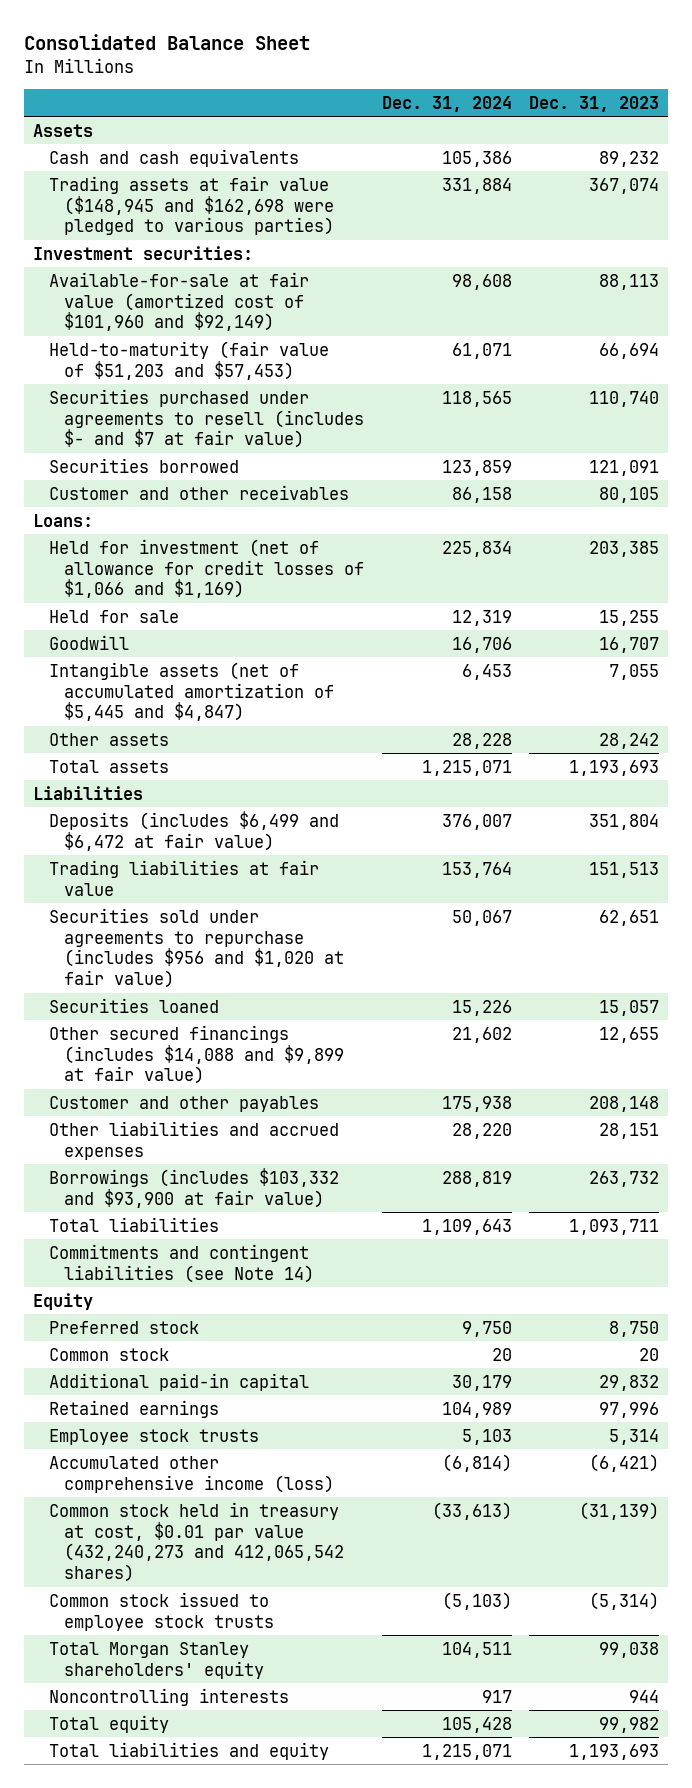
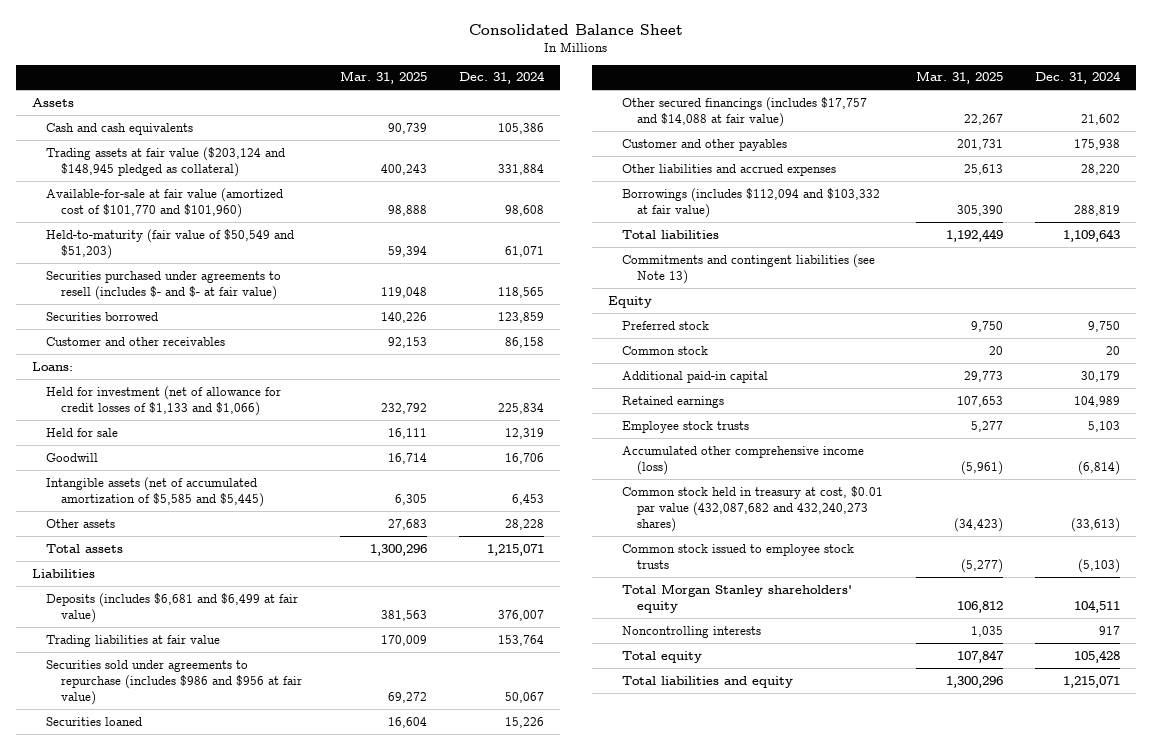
- | Dec. 31, 2024 | Dec. 31, 2023
+ | Mar. 31, 2025 | Dec. 31, 2024
- Trading assets at fair value ($148,945 and $162,698 were pledged to various parties) | 331,884 | 367,074
- Investment securities:
- Available-for-sale at fair value (amortized cost of $101,960 and $92,149) | 98,608 | 88,113
- Held-to-maturity (fair value of $51,203 and $57,453) | 61,071 | 66,694
- Securities purchased under agreements to resell (includes $- and $7 at fair value) | 118,565 | 110,740
+ Trading assets at fair value ($203,124 and $148,945 pledged as collateral) | 400,243 | 331,884
+ Available-for-sale at fair value (amortized cost of $101,770 and $101,960) | 98,888 | 98,608
+ Held-to-maturity (fair value of $50,549 and $51,203) | 59,394 | 61,071
+ Securities purchased under agreements to resell (includes $- and $- at fair value) | 119,048 | 118,565
- Held for investment (net of allowance for credit losses of $1,066 and $1,169) | 225,834 | 203,385
+ Held for investment (net of allowance for credit losses of $1,133 and $1,066) | 232,792 | 225,834
- Intangible assets (net of accumulated amortization of $5,445 and $4,847) | 6,453 | 7,055
+ Intangible assets (net of accumulated amortization of $5,585 and $5,445) | 6,305 | 6,453
- Deposits (includes $6,499 and $6,472 at fair value) | 376,007 | 351,804
+ Deposits (includes $6,681 and $6,499 at fair value) | 381,563 | 376,007
- Securities sold under agreements to repurchase (includes $956 and $1,020 at fair value) | 50,067 | 62,651
+ Securities sold under agreements to repurchase (includes $986 and $956 at fair value) | 69,272 | 50,067
- Other secured financings (includes $14,088 and $9,899 at fair value) | 21,602 | 12,655
+ Other secured financings (includes $17,757 and $14,088 at fair value) | 22,267 | 21,602
- Borrowings (includes $103,332 and $93,900 at fair value) | 288,819 | 263,732
+ Borrowings (includes $112,094 and $103,332 at fair value) | 305,390 | 288,819
- Commitments and contingent liabilities (see Note 14)
+ Commitments and contingent liabilities (see Note 13)
- Common stock held in treasury at cost, $0.01 par value (432,240,273 and 412,065,542 shares) | (33,613) | (31,139)
+ Common stock held in treasury at cost, $0.01 par value (432,087,682 and 432,240,273 shares) | (34,423) | (33,613)

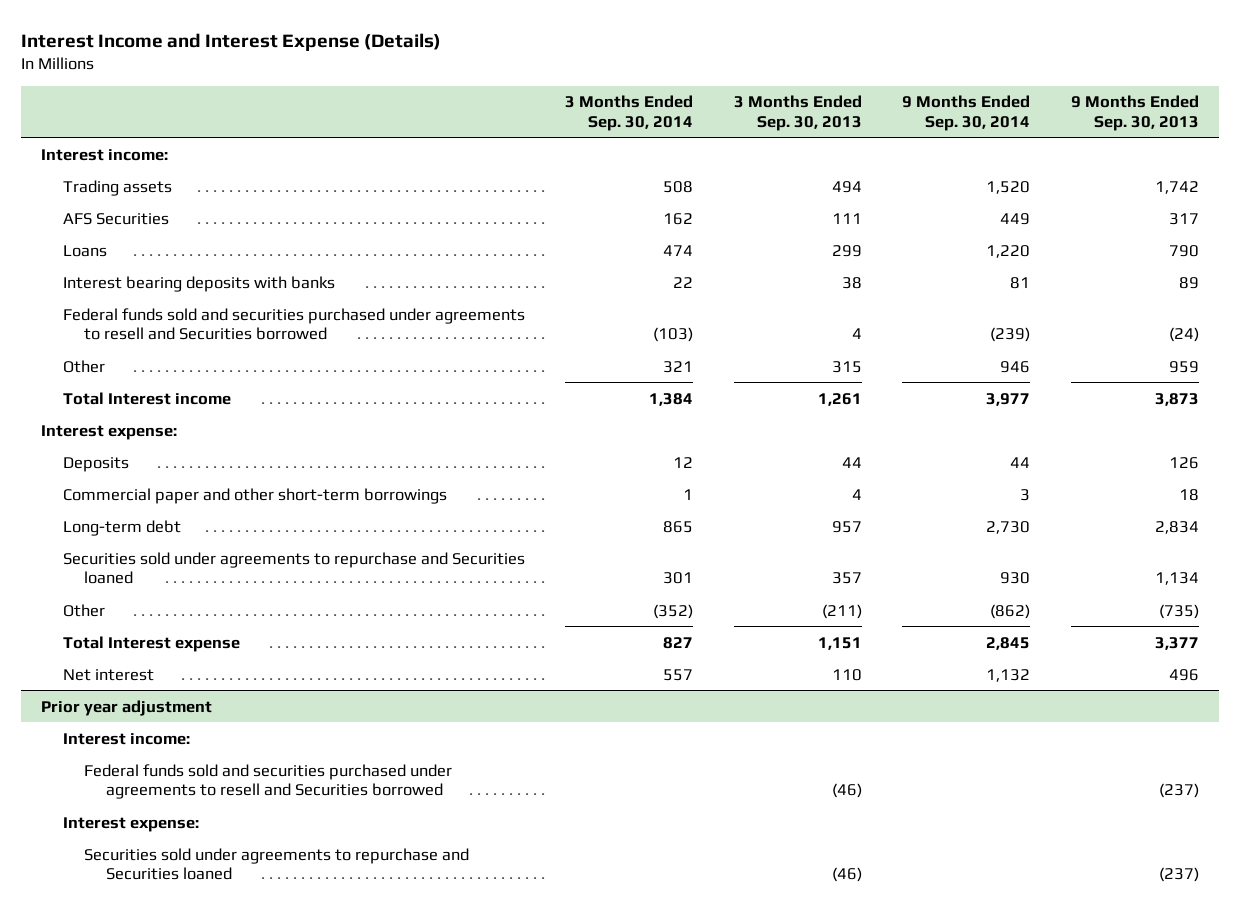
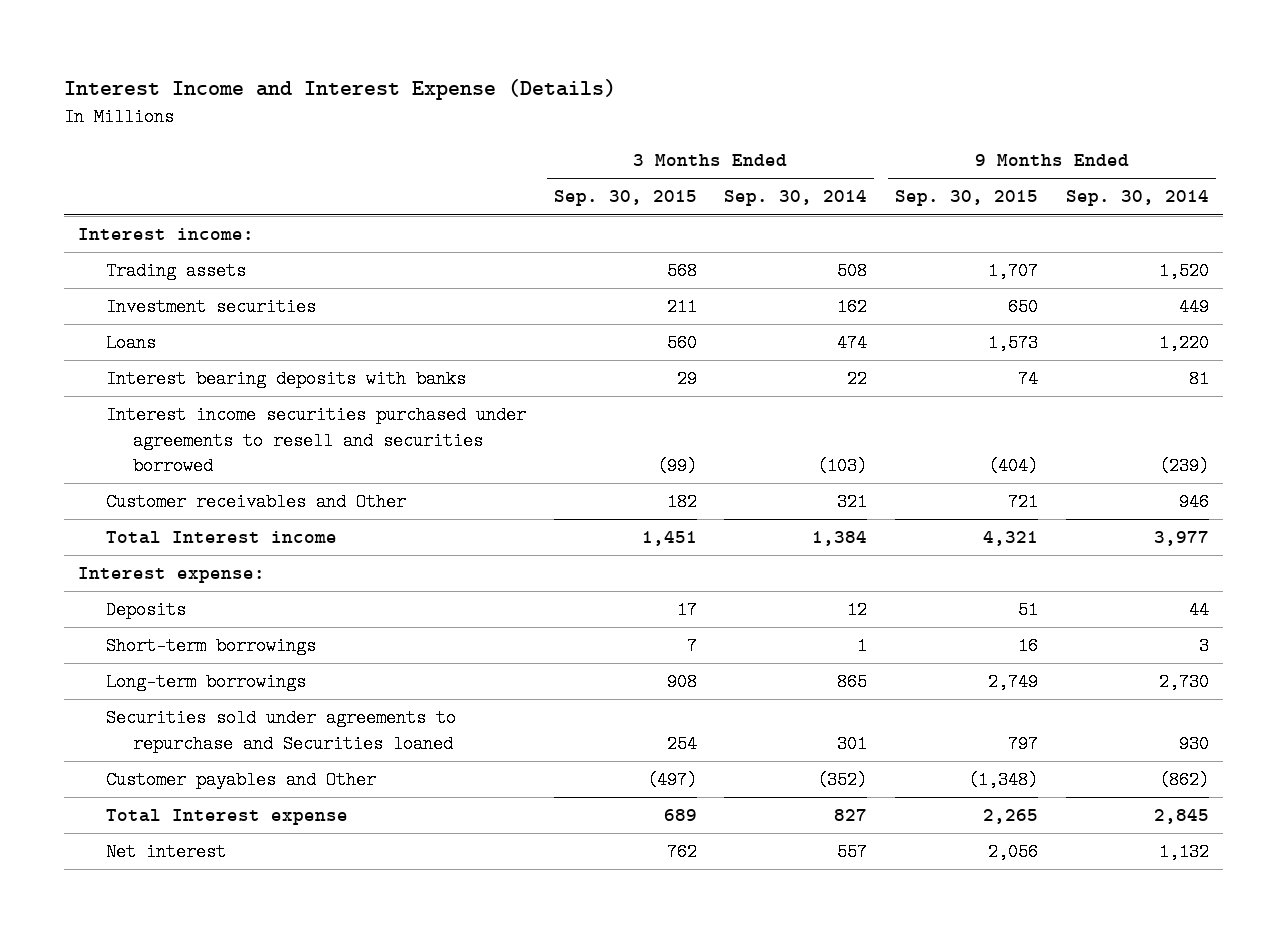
- | 3 Months Ended Sep. 30, 2014 | 3 Months Ended Sep. 30, 2013 | 9 Months Ended Sep. 30, 2014 | 9 Months Ended Sep. 30, 2013
+ | 3 Months Ended Sep. 30, 2015 | 3 Months Ended Sep. 30, 2014 | 9 Months Ended Sep. 30, 2015 | 9 Months Ended Sep. 30, 2014
- AFS Securities | 162 | 111 | 449 | 317
+ Investment securities | 211 | 162 | 650 | 449
- Federal funds sold and securities purchased under agreements to resell and Securities borrowed | (103) | 4 | (239) | (24)
- Other | 321 | 315 | 946 | 959
+ Interest income securities purchased under agreements to resell and securities borrowed | (99) | (103) | (404) | (239)
+ Customer receivables and Other | 182 | 321 | 721 | 946
- Commercial paper and other short-term borrowings | 1 | 4 | 3 | 18
- Long-term debt | 865 | 957 | 2,730 | 2,834
+ Short-term borrowings | 7 | 1 | 16 | 3
+ Long-term borrowings | 908 | 865 | 2,749 | 2,730
- Other | (352) | (211) | (862) | (735)
+ Customer payables and Other | (497) | (352) | (1,348) | (862)
- Prior year adjustment
- Interest income:
- Federal funds sold and securities purchased under agreements to resell and Securities borrowed | | (46) | | (237)
- Interest expense:
- Securities sold under agreements to repurchase and Securities loaned | | (46) | | (237)

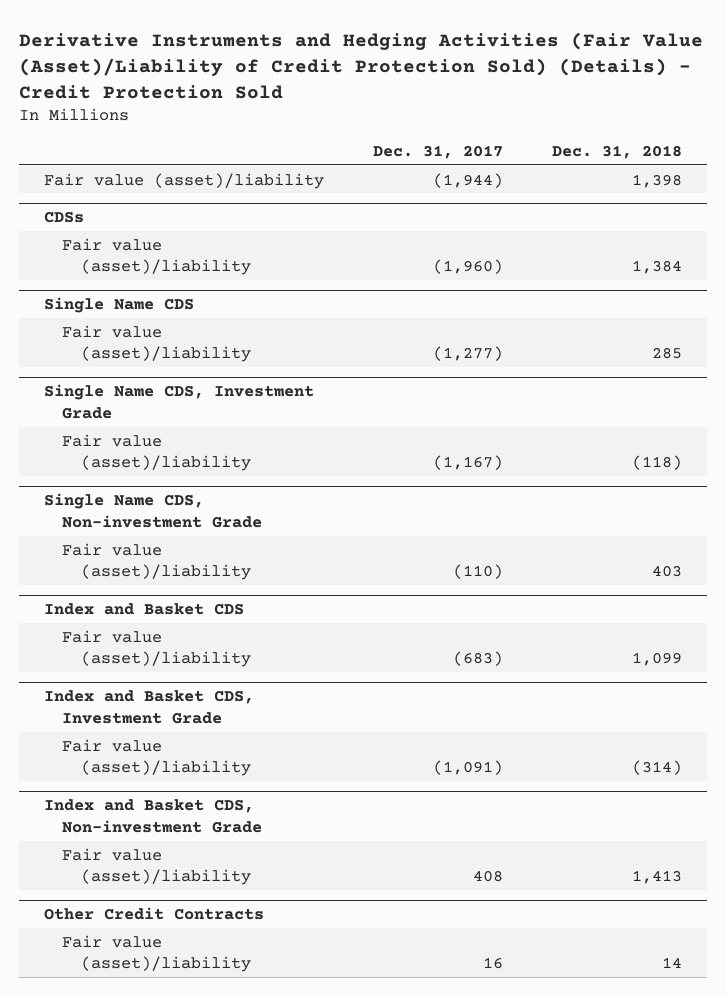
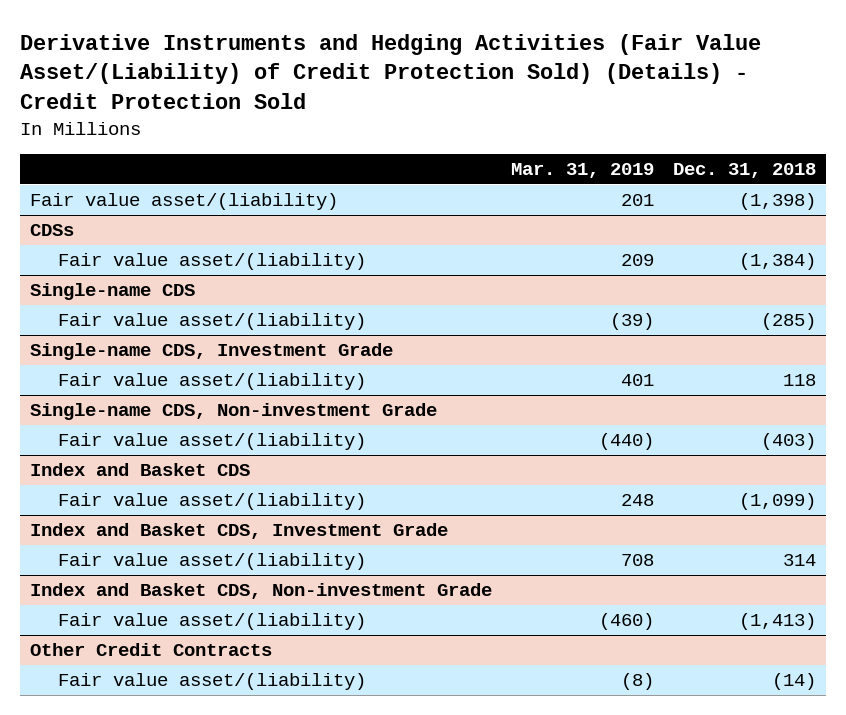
- Derivative Instruments and Hedging Activities (Fair Value (Asset)/Liability of Credit Protection Sold) (Details) - Credit Protection Sold
+ Derivative Instruments and Hedging Activities (Fair Value Asset/(Liability) of Credit Protection Sold) (Details) - Credit Protection Sold
- | Dec. 31, 2017 | Dec. 31, 2018
+ | Mar. 31, 2019 | Dec. 31, 2018
- Fair value (asset)/liability | (1,944) | 1,398
+ Fair value asset/(liability) | 201 | (1,398)
@ CDSs
- Fair value (asset)/liability | (1,960) | 1,384
- Single Name CDS
- Fair value (asset)/liability | (1,277) | 285
- Single Name CDS, Investment Grade
- Fair value (asset)/liability | (1,167) | (118)
- Single Name CDS, Non-investment Grade
- Fair value (asset)/liability | (110) | 403
@ CDSs
+ Fair value asset/(liability) | 209 | (1,384)
+ Single-name CDS
+ Fair value asset/(liability) | (39) | (285)
+ Single-name CDS, Investment Grade
+ Fair value asset/(liability) | 401 | 118
+ Single-name CDS, Non-investment Grade
+ Fair value asset/(liability) | (440) | (403)
@ Index and Basket CDS
- Fair value (asset)/liability | (683) | 1,099
+ Fair value asset/(liability) | 248 | (1,099)
@ Index and Basket CDS, Investment Grade
- Fair value (asset)/liability | (1,091) | (314)
+ Fair value asset/(liability) | 708 | 314
@ Index and Basket CDS, Non-investment Grade
- Fair value (asset)/liability | 408 | 1,413
+ Fair value asset/(liability) | (460) | (1,413)
@ Other Credit Contracts
- Fair value (asset)/liability | 16 | 14
+ Fair value asset/(liability) | (8) | (14)

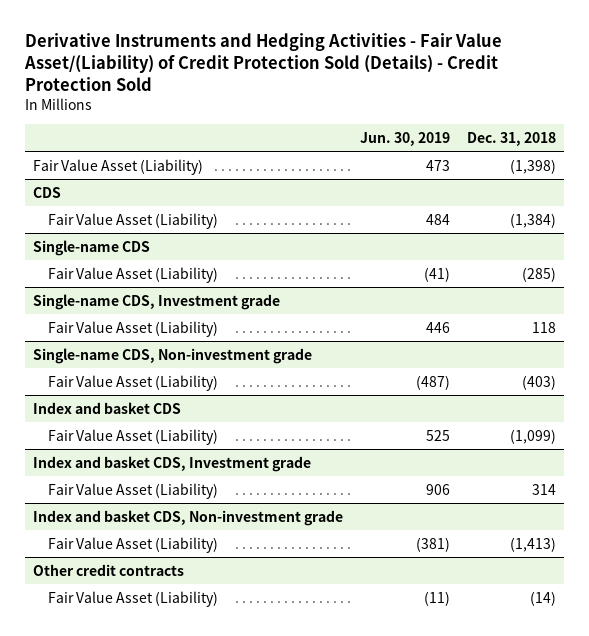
- Derivative Instruments and Hedging Activities (Fair Value Asset/(Liability) of Credit Protection Sold) (Details) - Credit Protection Sold
+ Derivative Instruments and Hedging Activities - Fair Value Asset/(Liability) of Credit Protection Sold (Details) - Credit Protection Sold
- | Mar. 31, 2019 | Dec. 31, 2018
+ | Jun. 30, 2019 | Dec. 31, 2018
- Fair value asset/(liability) | 201 | (1,398)
- CDSs
- Fair value asset/(liability) | 209 | (1,384)
+ Fair Value Asset (Liability) | 473 | (1,398)
+ CDS
+ Fair Value Asset (Liability) | 484 | (1,384)
@ Single-name CDS
- Fair value asset/(liability) | (39) | (285)
- Single-name CDS, Investment Grade
- Fair value asset/(liability) | 401 | 118
- Single-name CDS, Non-investment Grade
- Fair value asset/(liability) | (440) | (403)
- Index and Basket CDS
- Fair value asset/(liability) | 248 | (1,099)
- Index and Basket CDS, Investment Grade
- Fair value asset/(liability) | 708 | 314
- Index and Basket CDS, Non-investment Grade
- Fair value asset/(liability) | (460) | (1,413)
- Other Credit Contracts
- Fair value asset/(liability) | (8) | (14)
@ Single-name CDS
+ Fair Value Asset (Liability) | (41) | (285)
+ Single-name CDS, Investment grade
+ Fair Value Asset (Liability) | 446 | 118
+ Single-name CDS, Non-investment grade
+ Fair Value Asset (Liability) | (487) | (403)
+ Index and basket CDS
+ Fair Value Asset (Liability) | 525 | (1,099)
+ Index and basket CDS, Investment grade
+ Fair Value Asset (Liability) | 906 | 314
+ Index and basket CDS, Non-investment grade
+ Fair Value Asset (Liability) | (381) | (1,413)
+ Other credit contracts
+ Fair Value Asset (Liability) | (11) | (14)

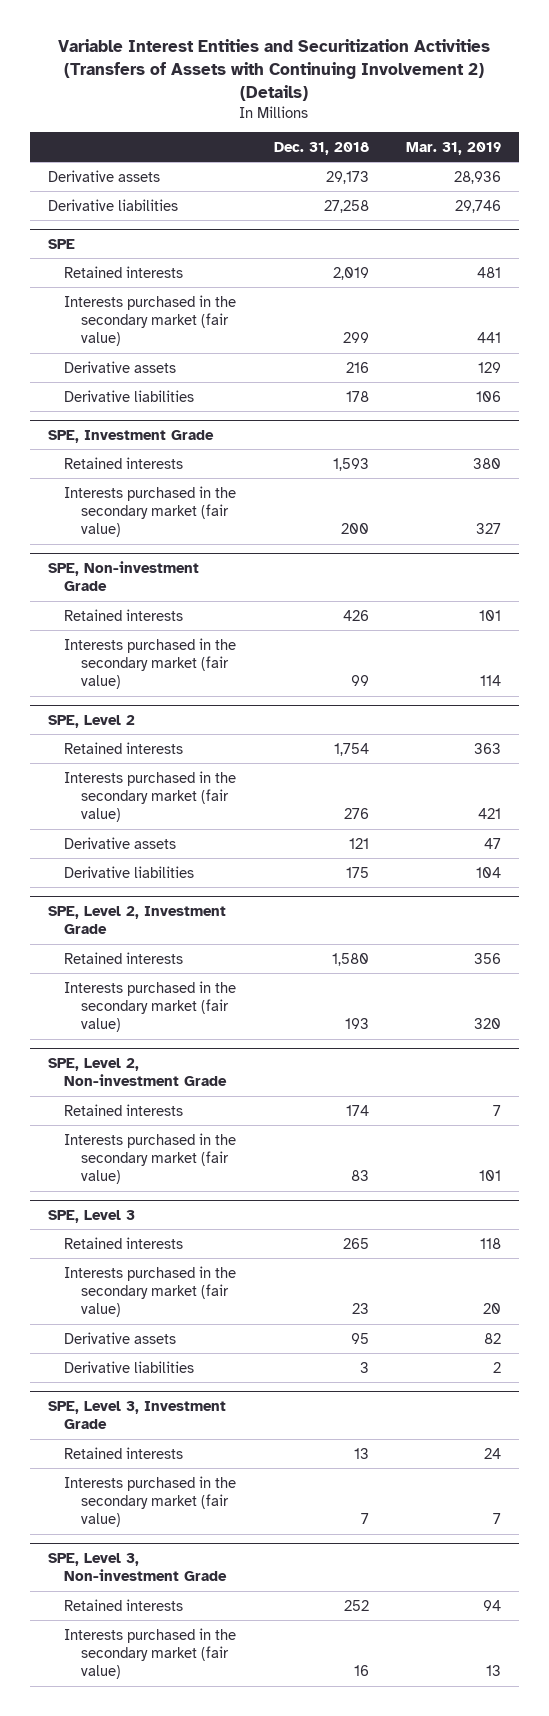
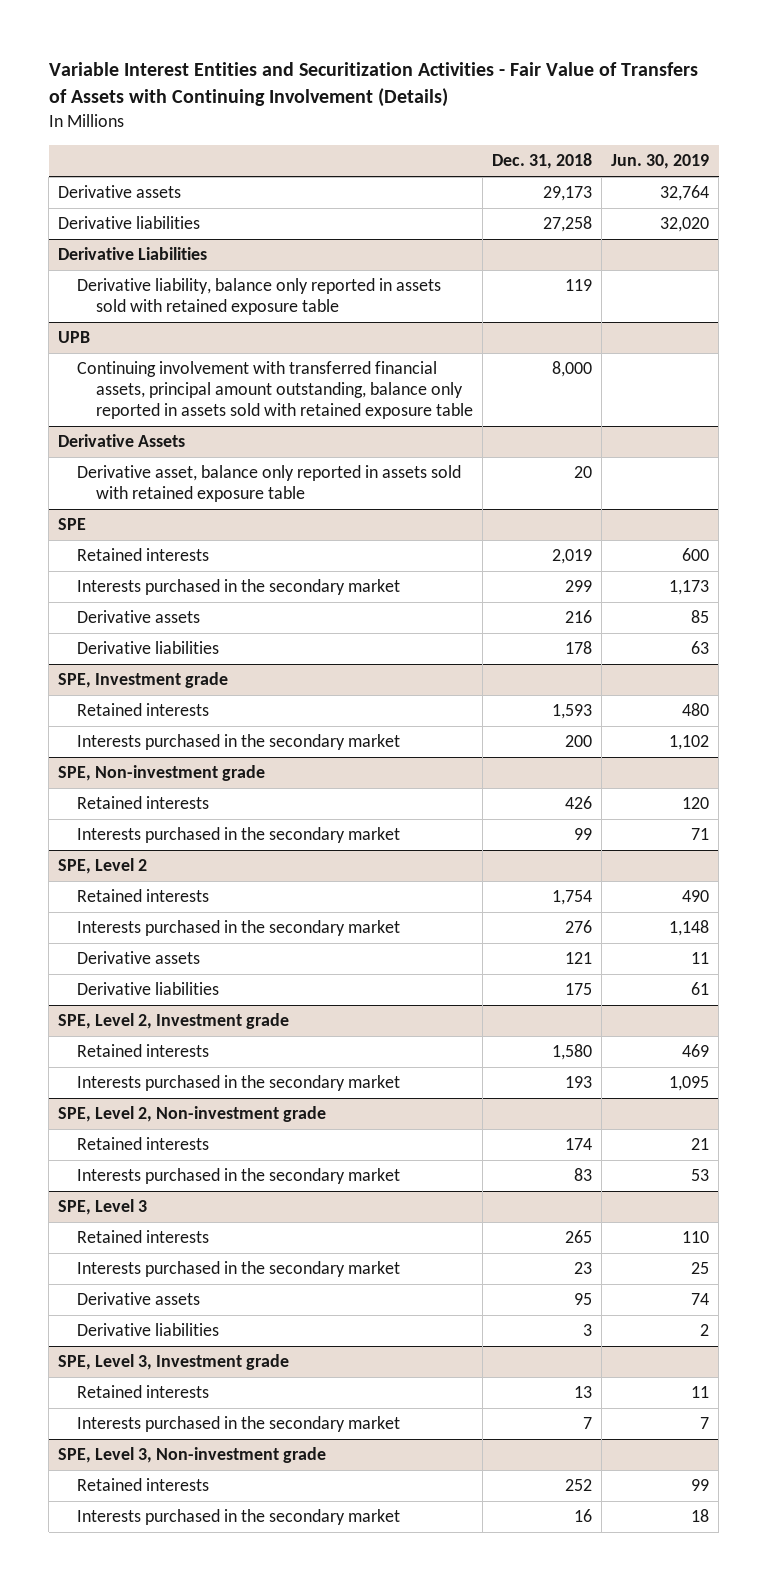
- Variable Interest Entities and Securitization Activities (Transfers of Assets with Continuing Involvement 2) (Details)
+ Variable Interest Entities and Securitization Activities - Fair Value of Transfers of Assets with Continuing Involvement (Details)
- | Dec. 31, 2018 | Mar. 31, 2019
+ | Dec. 31, 2018 | Jun. 30, 2019
+ Derivative Liabilities
+ Derivative liability, balance only reported in assets sold with retained exposure table | 119 |
+ UPB
+ Continuing involvement with transferred financial assets, principal amount outstanding, balance only reported in assets sold with retained exposure table | 8,000 |
+ Derivative Assets
+ Derivative asset, balance only reported in assets sold with retained exposure table | 20 |
@ SPE
- Interests purchased in the secondary market (fair value) | 299 | 441
+ Interests purchased in the secondary market | 299 | 1,173
- SPE, Investment Grade
+ SPE, Investment grade
- Interests purchased in the secondary market (fair value) | 200 | 327
- SPE, Non-investment Grade
+ Interests purchased in the secondary market | 200 | 1,102
+ SPE, Non-investment grade
- Interests purchased in the secondary market (fair value) | 99 | 114
+ Interests purchased in the secondary market | 99 | 71
@ SPE, Level 2
- Interests purchased in the secondary market (fair value) | 276 | 421
+ Interests purchased in the secondary market | 276 | 1,148
- SPE, Level 2, Investment Grade
+ SPE, Level 2, Investment grade
- Interests purchased in the secondary market (fair value) | 193 | 320
- SPE, Level 2, Non-investment Grade
+ Interests purchased in the secondary market | 193 | 1,095
+ SPE, Level 2, Non-investment grade
- Interests purchased in the secondary market (fair value) | 83 | 101
+ Interests purchased in the secondary market | 83 | 53
@ SPE, Level 3
- Interests purchased in the secondary market (fair value) | 23 | 20
+ Interests purchased in the secondary market | 23 | 25
- SPE, Level 3, Investment Grade
+ SPE, Level 3, Investment grade
- Interests purchased in the secondary market (fair value) | 7 | 7
- SPE, Level 3, Non-investment Grade
+ Interests purchased in the secondary market | 7 | 7
+ SPE, Level 3, Non-investment grade
- Interests purchased in the secondary market (fair value) | 16 | 13
+ Interests purchased in the secondary market | 16 | 18

